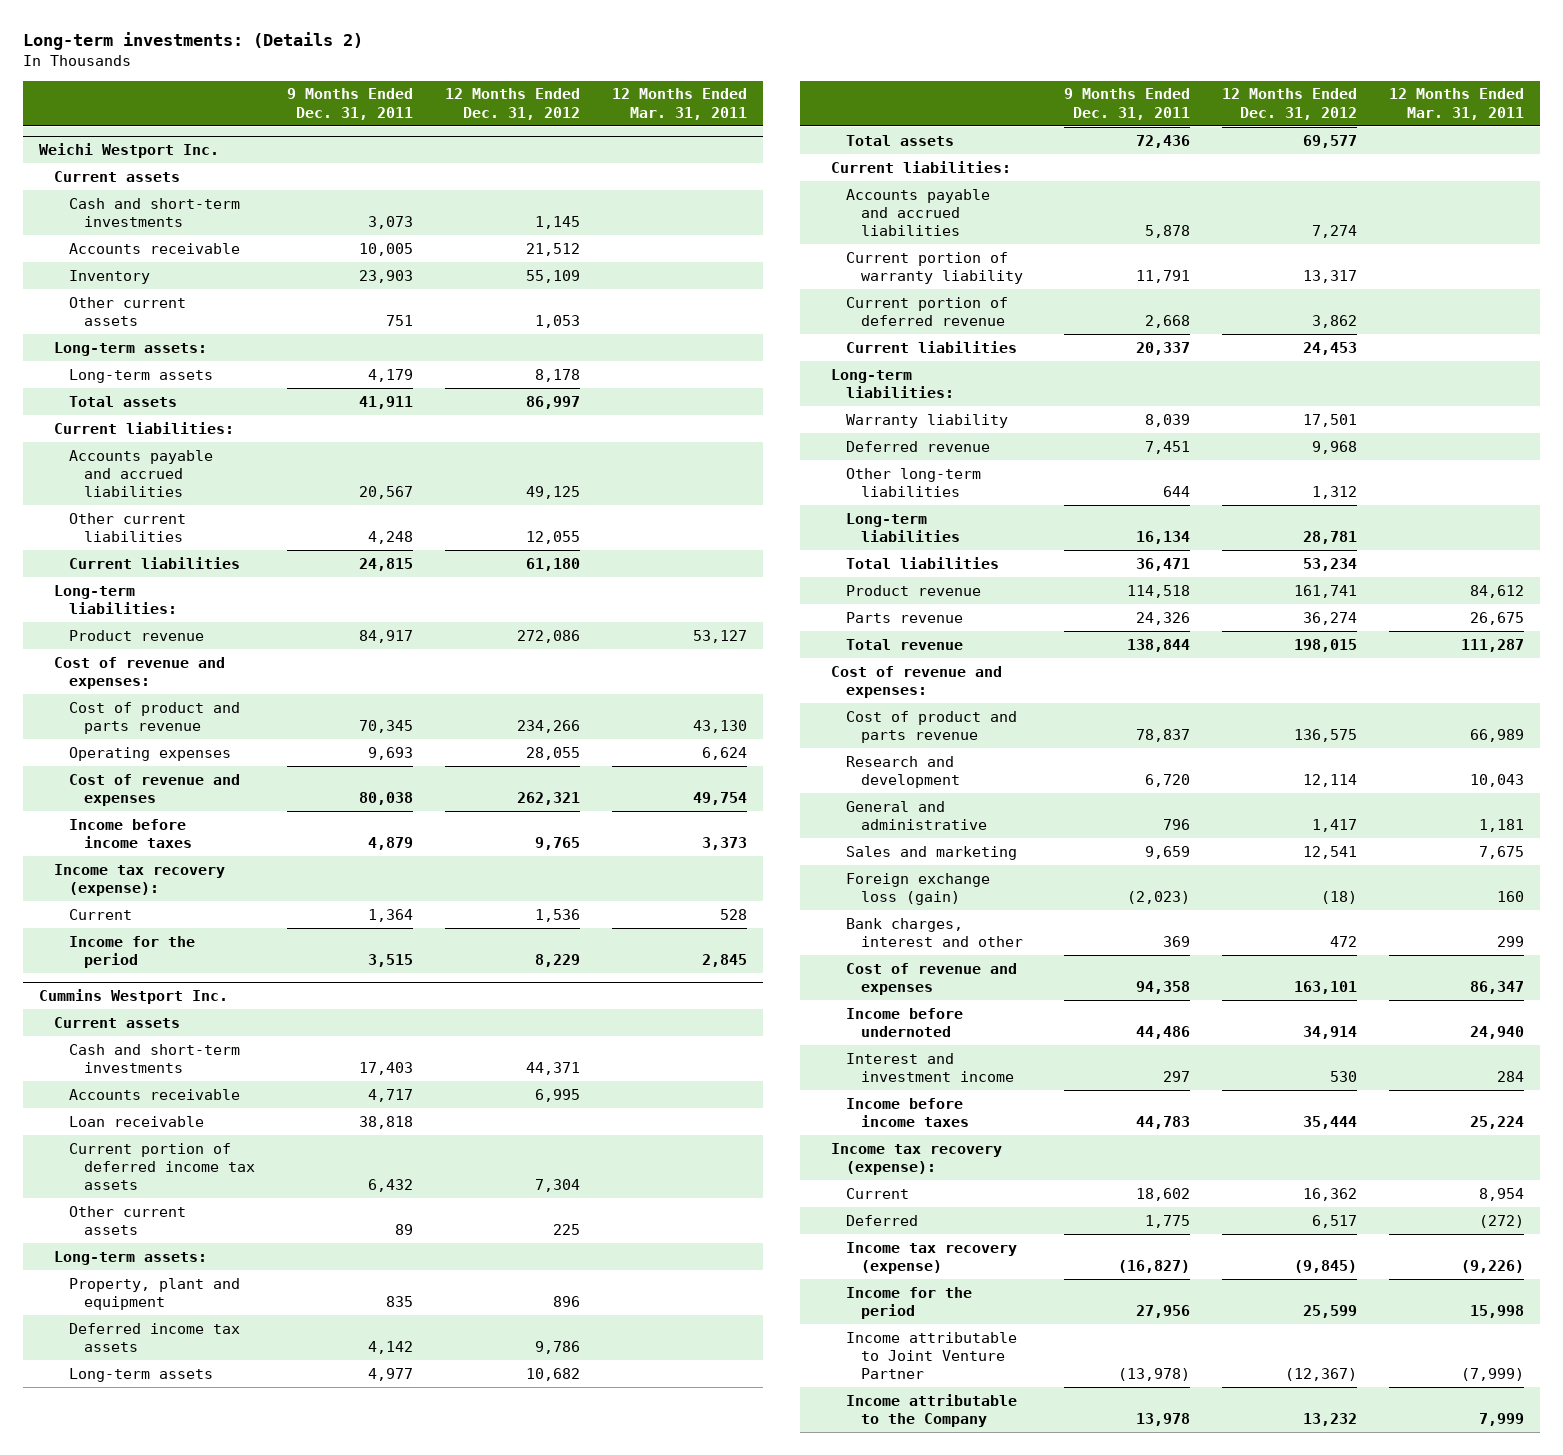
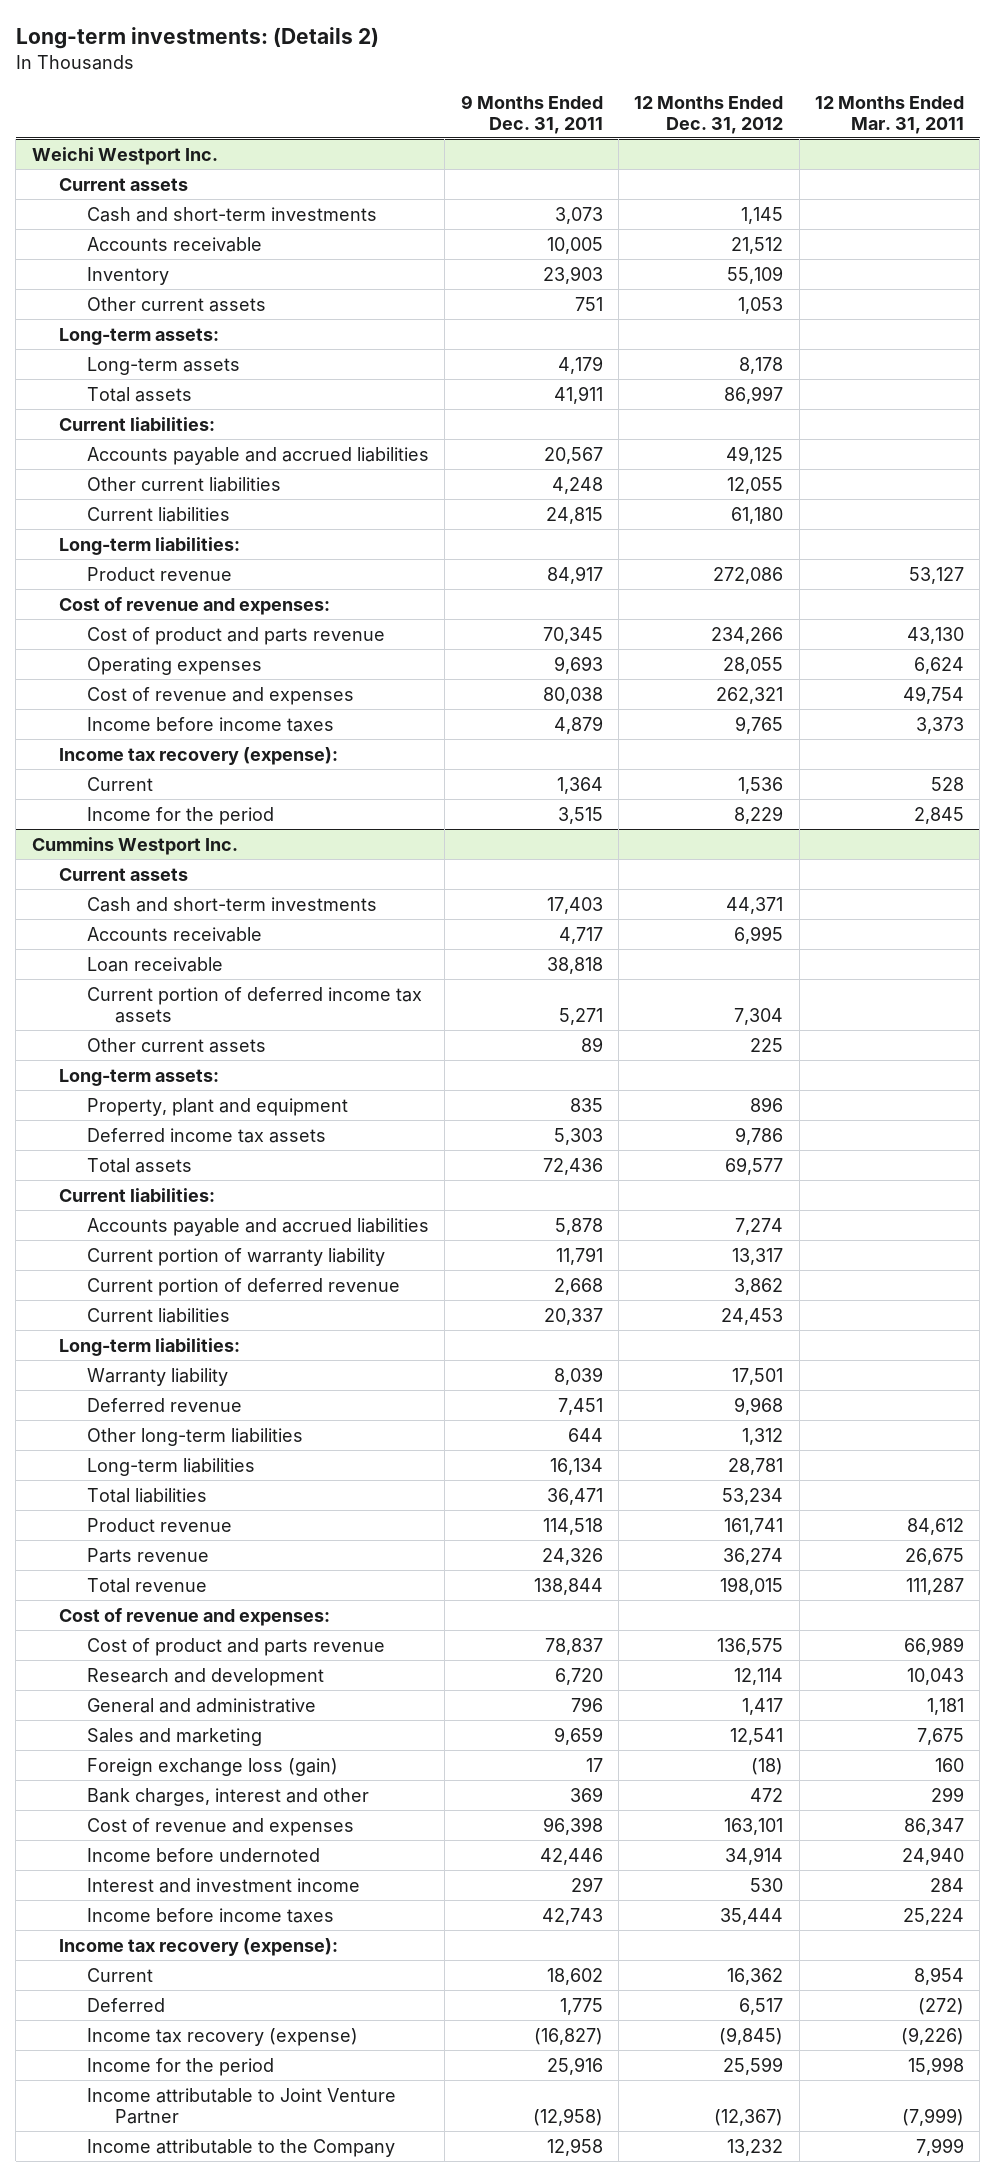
@ Cummins Westport Inc.
- Current portion of deferred income tax assets | 6,432 | 7,304 |
+ Current portion of deferred income tax assets | 5,271 | 7,304 |
- Deferred income tax assets | 4,142 | 9,786 |
- Long-term assets | 4,977 | 10,682 |
+ Deferred income tax assets | 5,303 | 9,786 |
- Foreign exchange loss (gain) | (2,023) | (18) | 160
+ Foreign exchange loss (gain) | 17 | (18) | 160
- Cost of revenue and expenses | 94,358 | 163,101 | 86,347
- Income before undernoted | 44,486 | 34,914 | 24,940
+ Cost of revenue and expenses | 96,398 | 163,101 | 86,347
+ Income before undernoted | 42,446 | 34,914 | 24,940
- Income before income taxes | 44,783 | 35,444 | 25,224
+ Income before income taxes | 42,743 | 35,444 | 25,224
- Income for the period | 27,956 | 25,599 | 15,998
- Income attributable to Joint Venture Partner | (13,978) | (12,367) | (7,999)
- Income attributable to the Company | 13,978 | 13,232 | 7,999
+ Income for the period | 25,916 | 25,599 | 15,998
+ Income attributable to Joint Venture Partner | (12,958) | (12,367) | (7,999)
+ Income attributable to the Company | 12,958 | 13,232 | 7,999

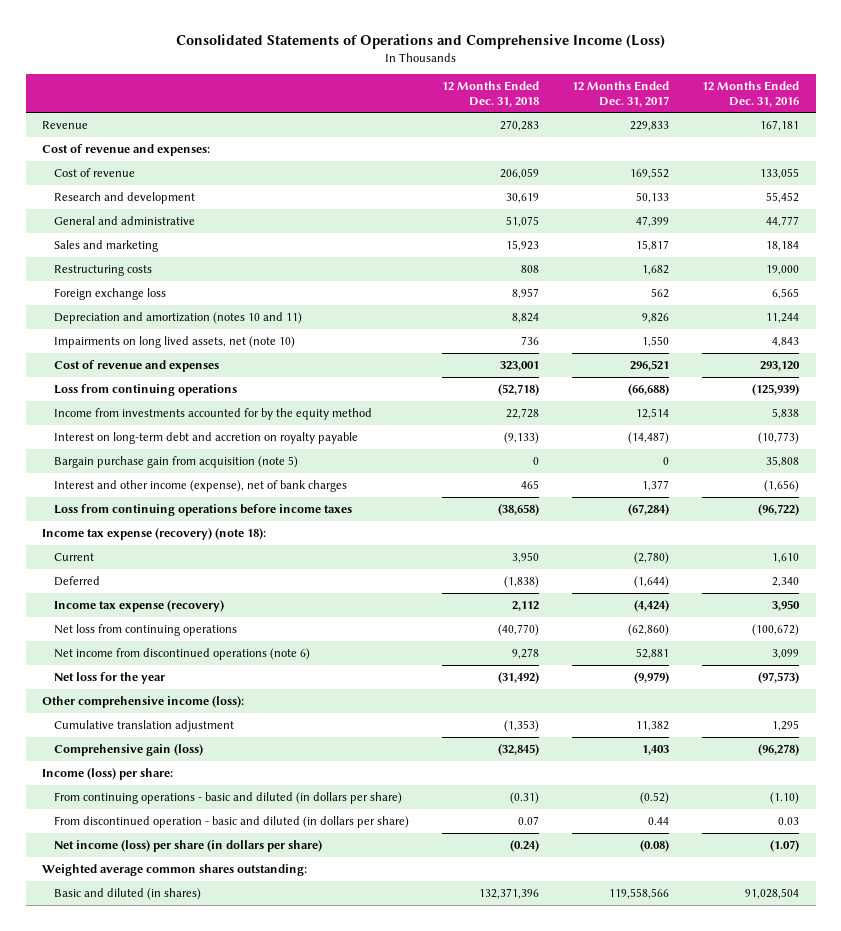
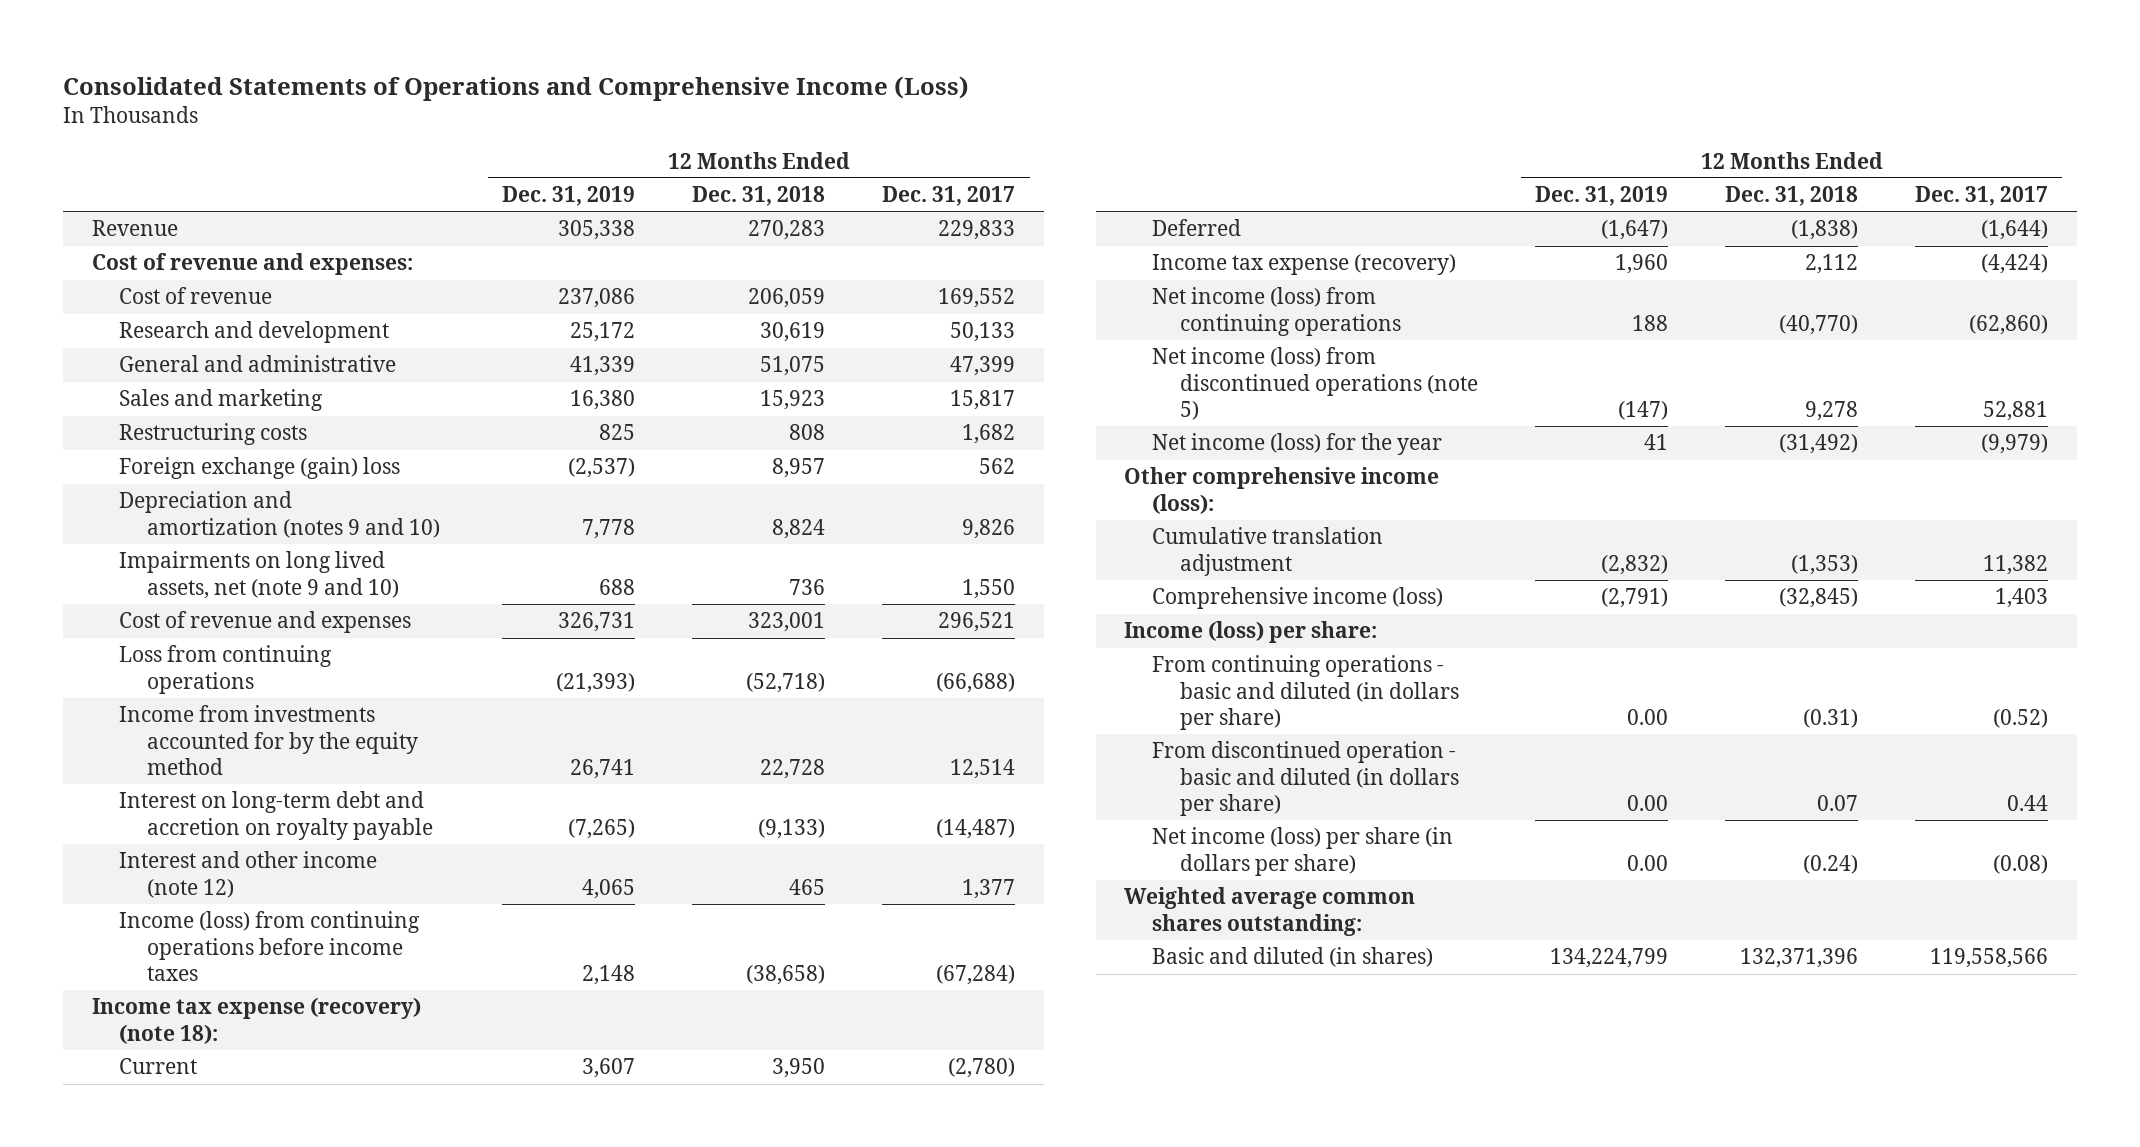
- | 12 Months Ended Dec. 31, 2018 | 12 Months Ended Dec. 31, 2017 | 12 Months Ended Dec. 31, 2016
+ | 12 Months Ended Dec. 31, 2019 | 12 Months Ended Dec. 31, 2018 | 12 Months Ended Dec. 31, 2017
- Foreign exchange loss | 8,957 | 562 | 6,565
- Depreciation and amortization (notes 10 and 11) | 8,824 | 9,826 | 11,244
- Impairments on long lived assets, net (note 10) | 736 | 1,550 | 4,843
+ Foreign exchange (gain) loss | (2,537) | 8,957 | 562
+ Depreciation and amortization (notes 9 and 10) | 7,778 | 8,824 | 9,826
+ Impairments on long lived assets, net (note 9 and 10) | 688 | 736 | 1,550
- Bargain purchase gain from acquisition (note 5) | 0 | 0 | 35,808
- Interest and other income (expense), net of bank charges | 465 | 1,377 | (1,656)
- Loss from continuing operations before income taxes | (38,658) | (67,284) | (96,722)
+ Interest and other income (note 12) | 4,065 | 465 | 1,377
+ Income (loss) from continuing operations before income taxes | 2,148 | (38,658) | (67,284)
- Net loss from continuing operations | (40,770) | (62,860) | (100,672)
- Net income from discontinued operations (note 6) | 9,278 | 52,881 | 3,099
- Net loss for the year | (31,492) | (9,979) | (97,573)
+ Net income (loss) from continuing operations | 188 | (40,770) | (62,860)
+ Net income (loss) from discontinued operations (note 5) | (147) | 9,278 | 52,881
+ Net income (loss) for the year | 41 | (31,492) | (9,979)
- Comprehensive gain (loss) | (32,845) | 1,403 | (96,278)
+ Comprehensive income (loss) | (2,791) | (32,845) | 1,403

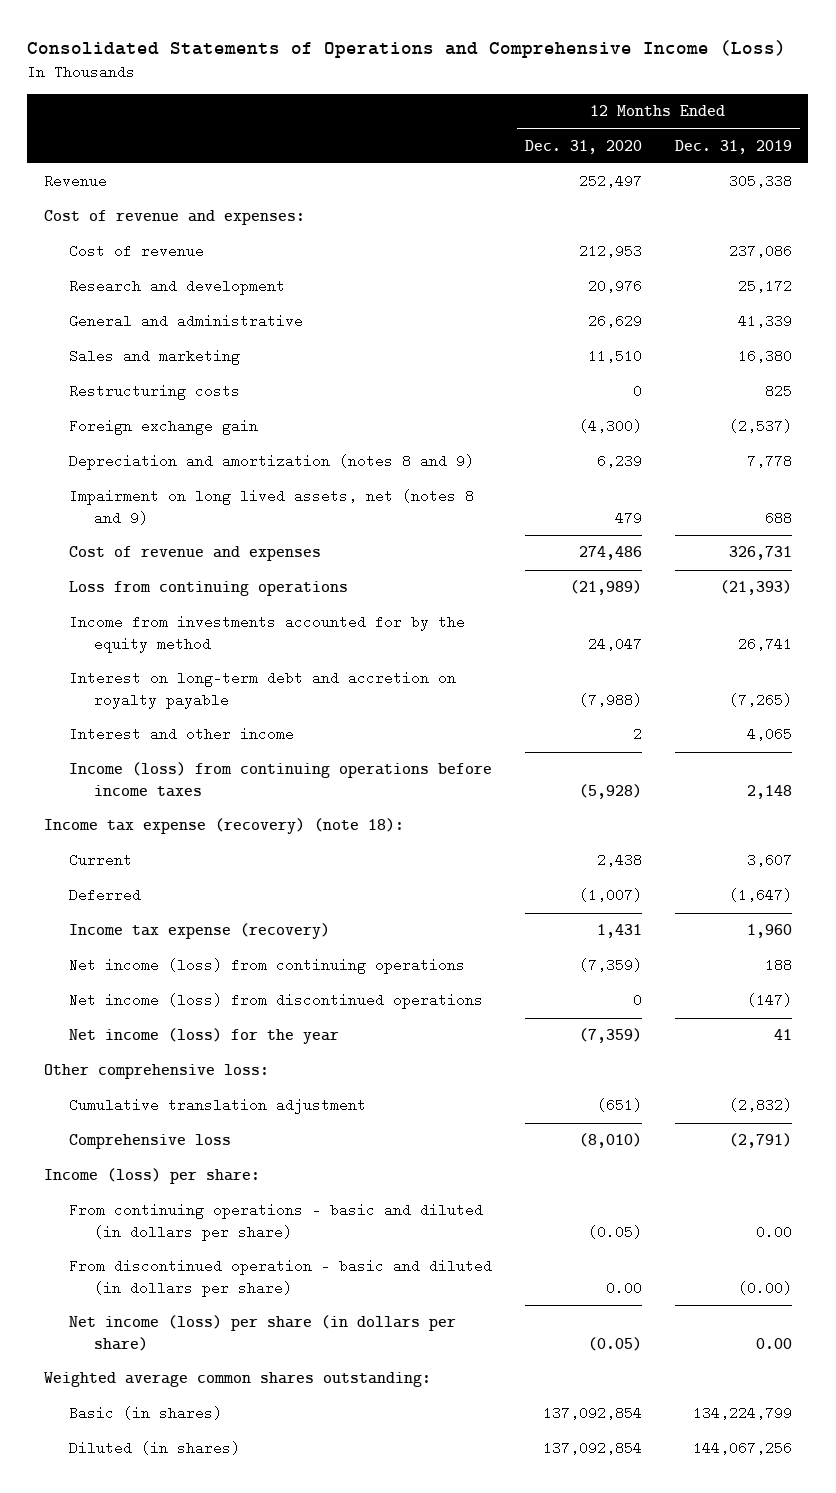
- | 12 Months Ended Dec. 31, 2019 | 12 Months Ended Dec. 31, 2018 | 12 Months Ended Dec. 31, 2017
+ | 12 Months Ended Dec. 31, 2020 | 12 Months Ended Dec. 31, 2019
- Foreign exchange (gain) loss | (2,537) | 8,957 | 562
- Depreciation and amortization (notes 9 and 10) | 7,778 | 8,824 | 9,826
- Impairments on long lived assets, net (note 9 and 10) | 688 | 736 | 1,550
+ Foreign exchange gain | (4,300) | (2,537)
+ Depreciation and amortization (notes 8 and 9) | 6,239 | 7,778
+ Impairment on long lived assets, net (notes 8 and 9) | 479 | 688
- Interest and other income (note 12) | 4,065 | 465 | 1,377
+ Interest and other income | 2 | 4,065
- Net income (loss) from discontinued operations (note 5) | (147) | 9,278 | 52,881
+ Net income (loss) from discontinued operations | 0 | (147)
- Other comprehensive income (loss):
+ Other comprehensive loss:
- Comprehensive income (loss) | (2,791) | (32,845) | 1,403
+ Comprehensive loss | (8,010) | (2,791)
- From discontinued operation - basic and diluted (in dollars per share) | 0.00 | 0.07 | 0.44
+ From discontinued operation - basic and diluted (in dollars per share) | 0.00 | (0.00)
- Basic and diluted (in shares) | 134,224,799 | 132,371,396 | 119,558,566
+ Basic (in shares) | 137,092,854 | 134,224,799
+ Diluted (in shares) | 137,092,854 | 144,067,256

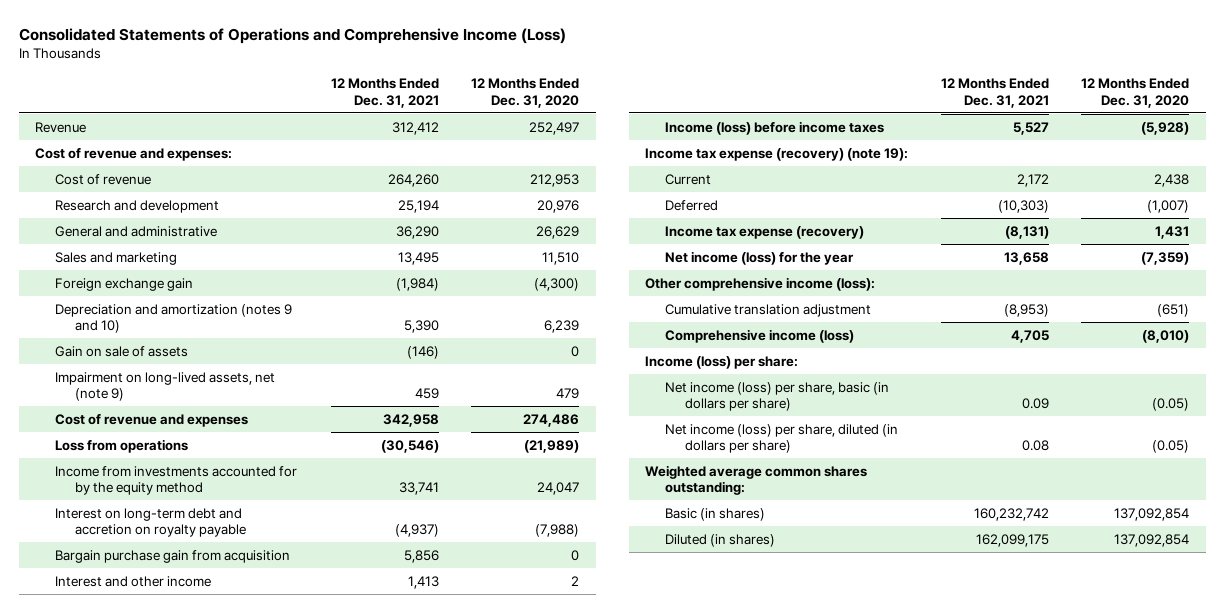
- | 12 Months Ended Dec. 31, 2020 | 12 Months Ended Dec. 31, 2019
+ | 12 Months Ended Dec. 31, 2021 | 12 Months Ended Dec. 31, 2020
- Restructuring costs | 0 | 825
- Depreciation and amortization (notes 8 and 9) | 6,239 | 7,778
- Impairment on long lived assets, net (notes 8 and 9) | 479 | 688
+ Depreciation and amortization (notes 9 and 10) | 5,390 | 6,239
+ Gain on sale of assets | (146) | 0
+ Impairment on long-lived assets, net (note 9) | 459 | 479
- Loss from continuing operations | (21,989) | (21,393)
+ Loss from operations | (30,546) | (21,989)
+ Bargain purchase gain from acquisition | 5,856 | 0
- Income (loss) from continuing operations before income taxes | (5,928) | 2,148
- Income tax expense (recovery) (note 18):
+ Income (loss) before income taxes | 5,527 | (5,928)
+ Income tax expense (recovery) (note 19):
- Net income (loss) from continuing operations | (7,359) | 188
- Net income (loss) from discontinued operations | 0 | (147)
- Other comprehensive loss:
+ Other comprehensive income (loss):
- Comprehensive loss | (8,010) | (2,791)
+ Comprehensive income (loss) | 4,705 | (8,010)
- From continuing operations - basic and diluted (in dollars per share) | (0.05) | 0.00
- From discontinued operation - basic and diluted (in dollars per share) | 0.00 | (0.00)
- Net income (loss) per share (in dollars per share) | (0.05) | 0.00
+ Net income (loss) per share, basic (in dollars per share) | 0.09 | (0.05)
+ Net income (loss) per share, diluted (in dollars per share) | 0.08 | (0.05)

